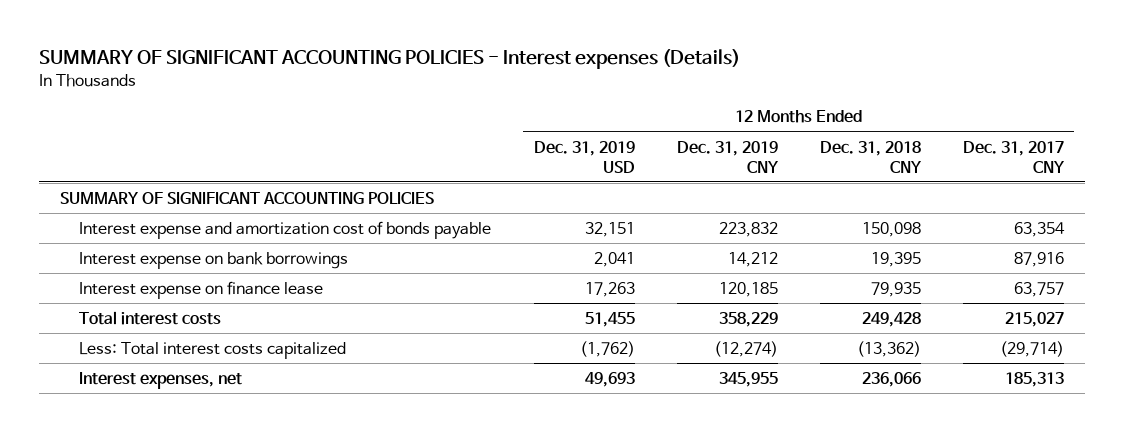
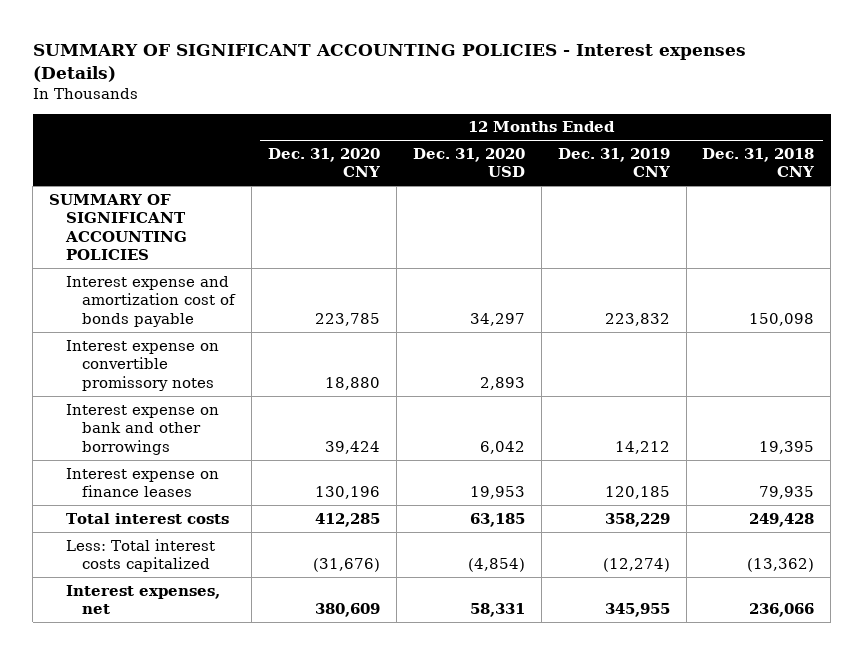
- | 12 Months Ended Dec. 31, 2019 USD | 12 Months Ended Dec. 31, 2019 CNY | 12 Months Ended Dec. 31, 2018 CNY | 12 Months Ended Dec. 31, 2017 CNY
+ | 12 Months Ended Dec. 31, 2020 CNY | 12 Months Ended Dec. 31, 2020 USD | 12 Months Ended Dec. 31, 2019 CNY | 12 Months Ended Dec. 31, 2018 CNY
- Interest expense on bank borrowings | 2,041 | 14,212 | 19,395 | 87,916
- Interest expense on finance lease | 17,263 | 120,185 | 79,935 | 63,757
+ Interest expense on convertible promissory notes | 18,880 | 2,893 | |
+ Interest expense on bank and other borrowings | 39,424 | 6,042 | 14,212 | 19,395
+ Interest expense on finance leases | 130,196 | 19,953 | 120,185 | 79,935

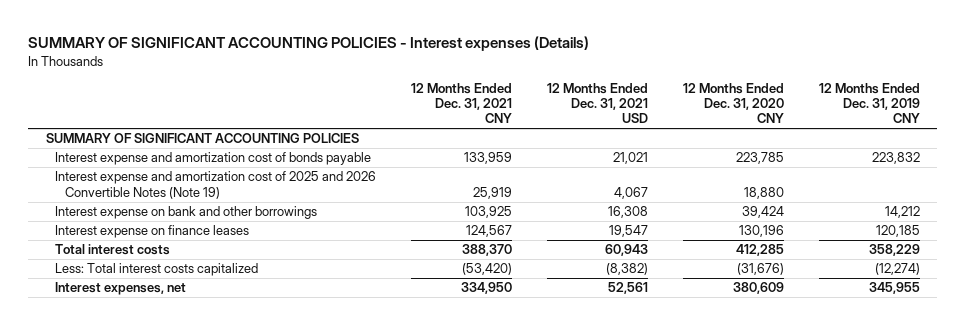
- | 12 Months Ended Dec. 31, 2020 CNY | 12 Months Ended Dec. 31, 2020 USD | 12 Months Ended Dec. 31, 2019 CNY | 12 Months Ended Dec. 31, 2018 CNY
+ | 12 Months Ended Dec. 31, 2021 CNY | 12 Months Ended Dec. 31, 2021 USD | 12 Months Ended Dec. 31, 2020 CNY | 12 Months Ended Dec. 31, 2019 CNY
- Interest expense on convertible promissory notes | 18,880 | 2,893 | |
+ Interest expense and amortization cost of 2025 and 2026 Convertible Notes (Note 19) | 25,919 | 4,067 | 18,880 |

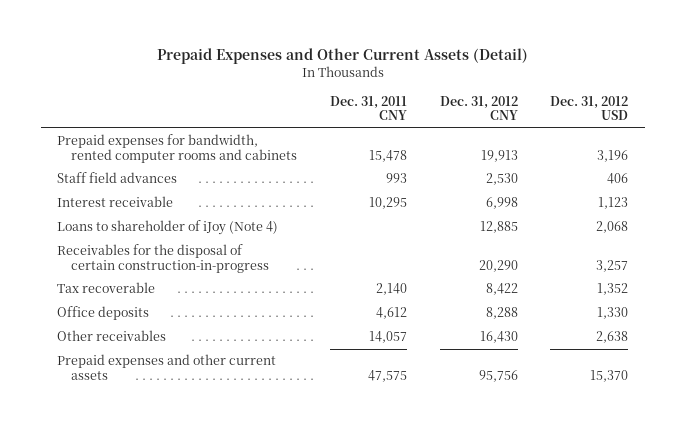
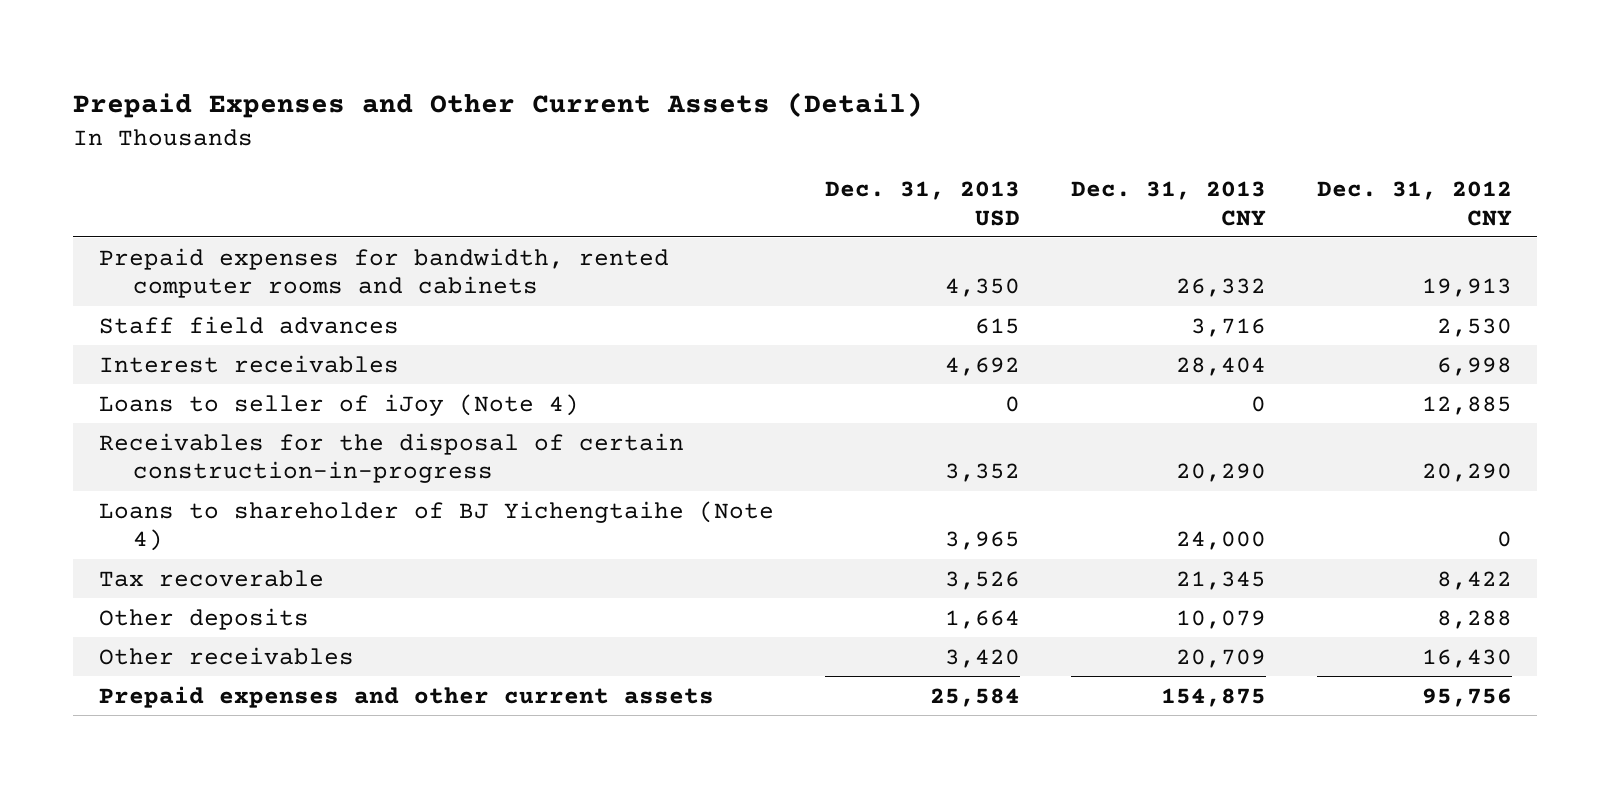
- | Dec. 31, 2011 CNY | Dec. 31, 2012 CNY | Dec. 31, 2012 USD
+ | Dec. 31, 2013 USD | Dec. 31, 2013 CNY | Dec. 31, 2012 CNY
- Interest receivable | 10,295 | 6,998 | 1,123
- Loans to shareholder of iJoy (Note 4) | | 12,885 | 2,068
+ Interest receivables | 4,692 | 28,404 | 6,998
+ Loans to seller of iJoy (Note 4) | 0 | 0 | 12,885
+ Loans to shareholder of BJ Yichengtaihe (Note 4) | 3,965 | 24,000 | 0
- Office deposits | 4,612 | 8,288 | 1,330
+ Other deposits | 1,664 | 10,079 | 8,288

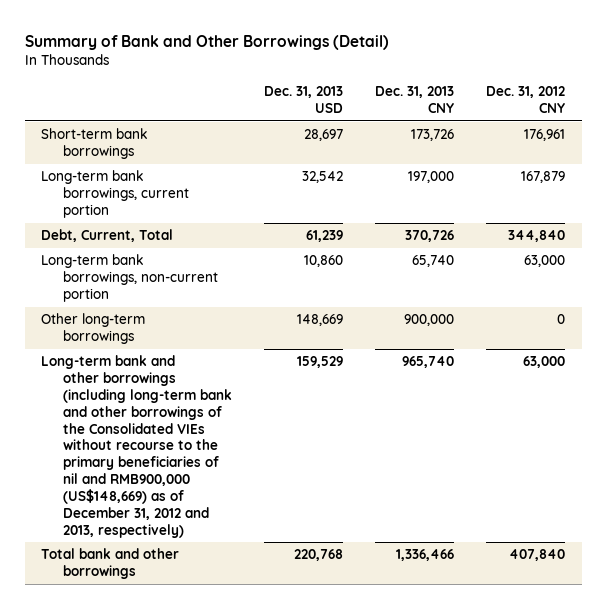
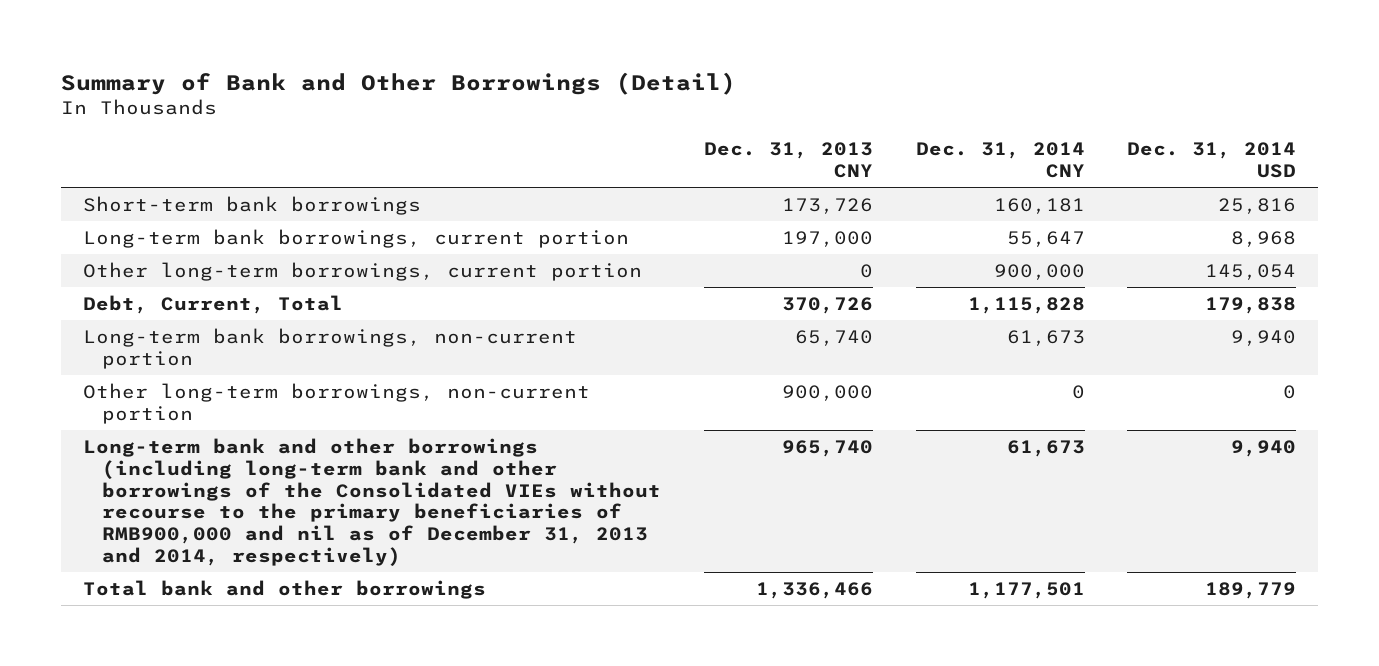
- | Dec. 31, 2013 USD | Dec. 31, 2013 CNY | Dec. 31, 2012 CNY
+ | Dec. 31, 2013 CNY | Dec. 31, 2014 CNY | Dec. 31, 2014 USD
+ Other long-term borrowings, current portion | 0 | 900,000 | 145,054
- Other long-term borrowings | 148,669 | 900,000 | 0
- Long-term bank and other borrowings (including long-term bank and other borrowings of the Consolidated VIEs without recourse to the primary beneficiaries of nil and RMB900,000 (US$148,669) as of December 31, 2012 and 2013, respectively) | 159,529 | 965,740 | 63,000
+ Other long-term borrowings, non-current portion | 900,000 | 0 | 0
+ Long-term bank and other borrowings (including long-term bank and other borrowings of the Consolidated VIEs without recourse to the primary beneficiaries of RMB900,000 and nil as of December 31, 2013 and 2014, respectively) | 965,740 | 61,673 | 9,940

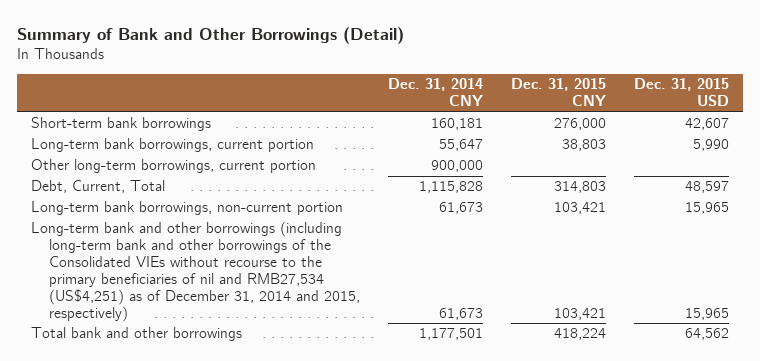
- | Dec. 31, 2013 CNY | Dec. 31, 2014 CNY | Dec. 31, 2014 USD
+ | Dec. 31, 2014 CNY | Dec. 31, 2015 CNY | Dec. 31, 2015 USD
- Other long-term borrowings, non-current portion | 900,000 | 0 | 0
- Long-term bank and other borrowings (including long-term bank and other borrowings of the Consolidated VIEs without recourse to the primary beneficiaries of RMB900,000 and nil as of December 31, 2013 and 2014, respectively) | 965,740 | 61,673 | 9,940
+ Long-term bank and other borrowings (including long-term bank and other borrowings of the Consolidated VIEs without recourse to the primary beneficiaries of nil and RMB27,534 (US$4,251) as of December 31, 2014 and 2015, respectively) | 61,673 | 103,421 | 15,965

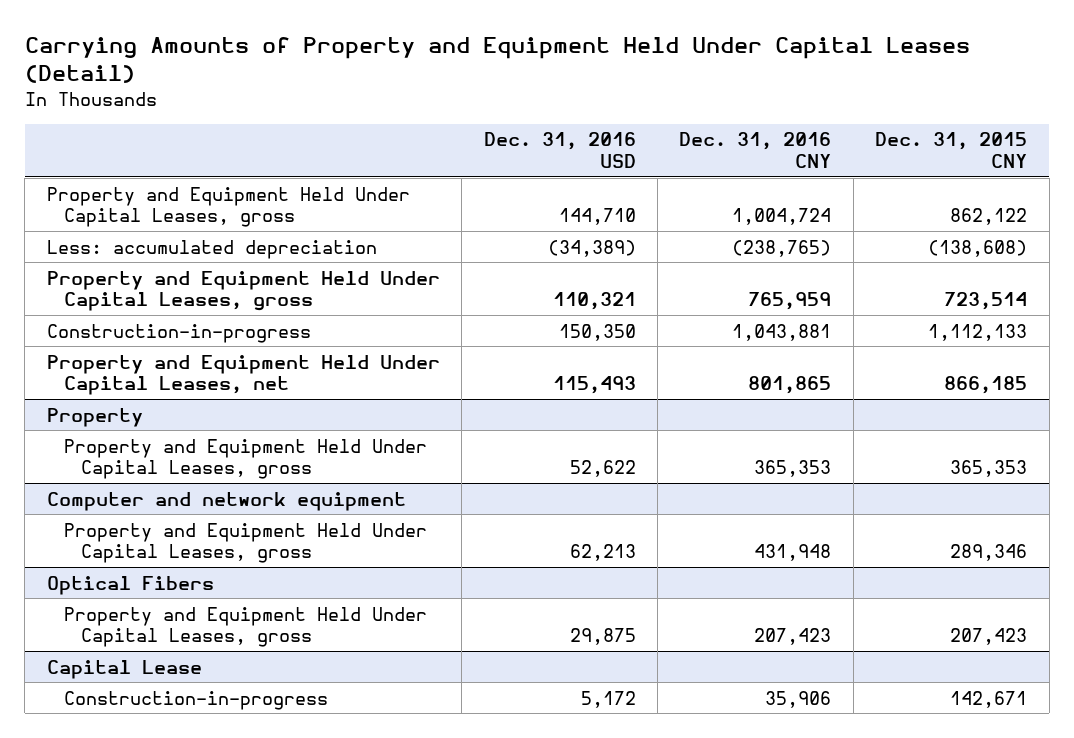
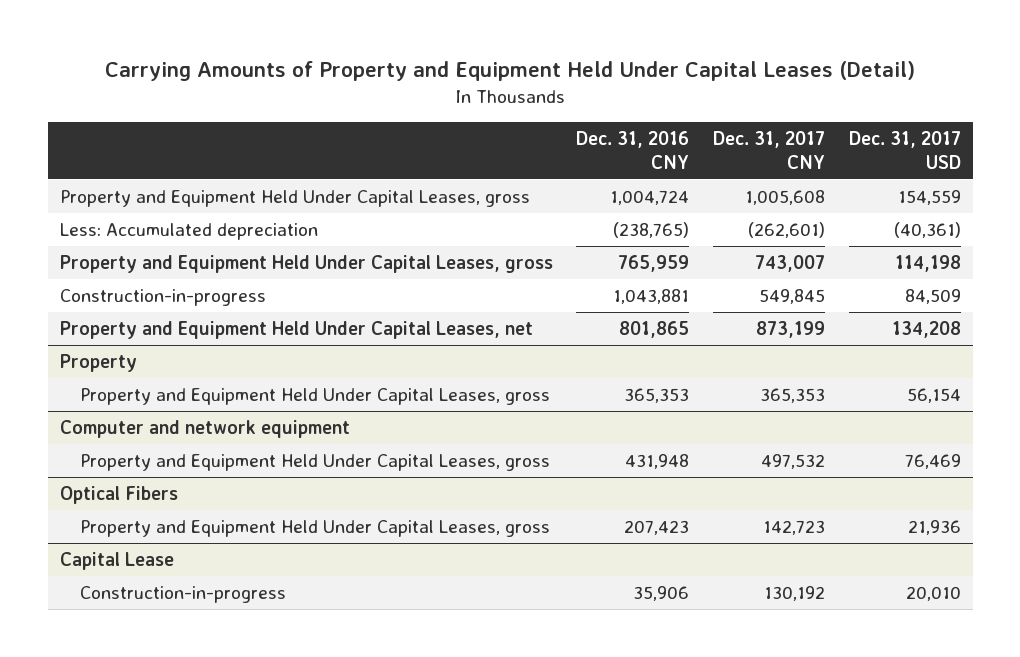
- | Dec. 31, 2016 USD | Dec. 31, 2016 CNY | Dec. 31, 2015 CNY
+ | Dec. 31, 2016 CNY | Dec. 31, 2017 CNY | Dec. 31, 2017 USD
- Less: accumulated depreciation | (34,389) | (238,765) | (138,608)
+ Less: Accumulated depreciation | (238,765) | (262,601) | (40,361)

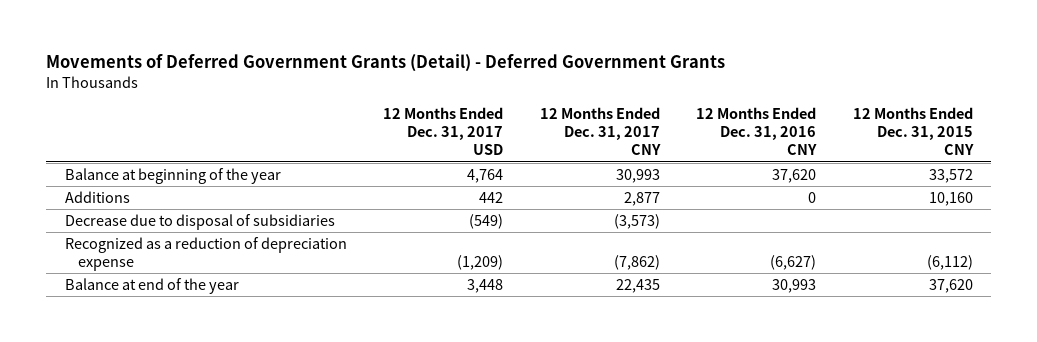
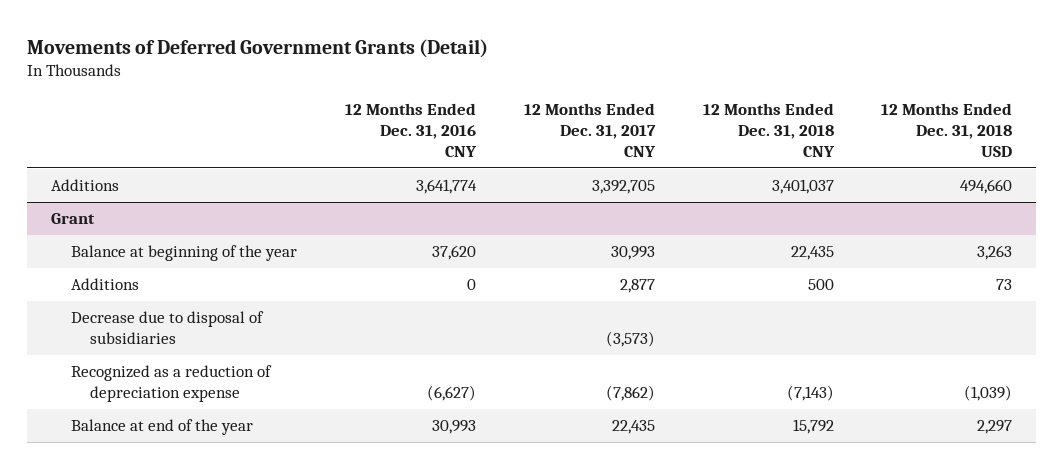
- Movements of Deferred Government Grants (Detail) - Deferred Government Grants
+ Movements of Deferred Government Grants (Detail)
- | 12 Months Ended Dec. 31, 2017 USD | 12 Months Ended Dec. 31, 2017 CNY | 12 Months Ended Dec. 31, 2016 CNY | 12 Months Ended Dec. 31, 2015 CNY
+ | 12 Months Ended Dec. 31, 2016 CNY | 12 Months Ended Dec. 31, 2017 CNY | 12 Months Ended Dec. 31, 2018 CNY | 12 Months Ended Dec. 31, 2018 USD
+ Additions | 3,641,774 | 3,392,705 | 3,401,037 | 494,660
+ Grant

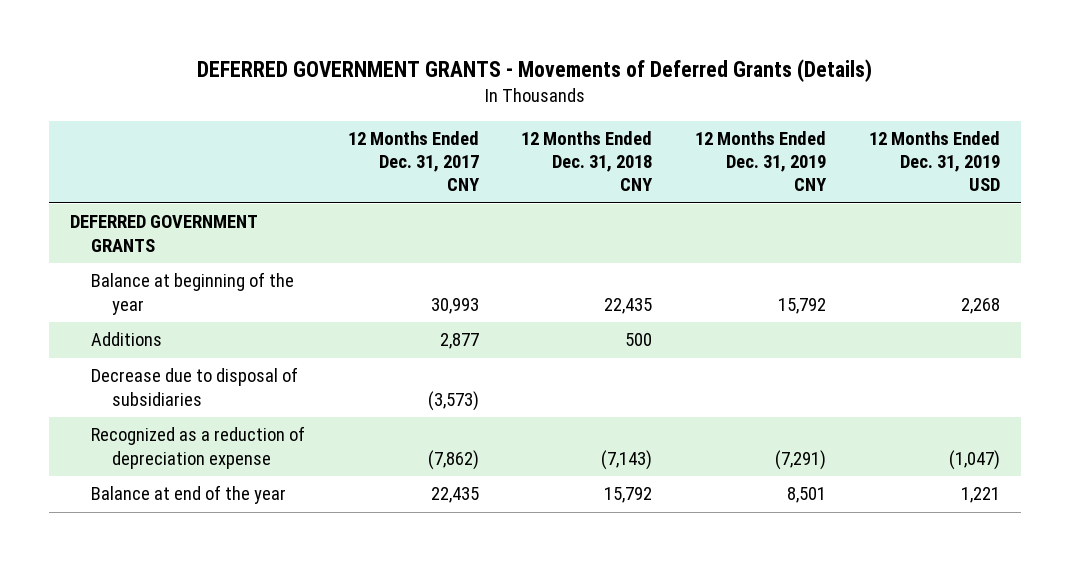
- Movements of Deferred Government Grants (Detail)
+ DEFERRED GOVERNMENT GRANTS - Movements of Deferred Grants (Details)
- | 12 Months Ended Dec. 31, 2016 CNY | 12 Months Ended Dec. 31, 2017 CNY | 12 Months Ended Dec. 31, 2018 CNY | 12 Months Ended Dec. 31, 2018 USD
+ | 12 Months Ended Dec. 31, 2017 CNY | 12 Months Ended Dec. 31, 2018 CNY | 12 Months Ended Dec. 31, 2019 CNY | 12 Months Ended Dec. 31, 2019 USD
- Additions | 3,641,774 | 3,392,705 | 3,401,037 | 494,660
- Grant
+ DEFERRED GOVERNMENT GRANTS

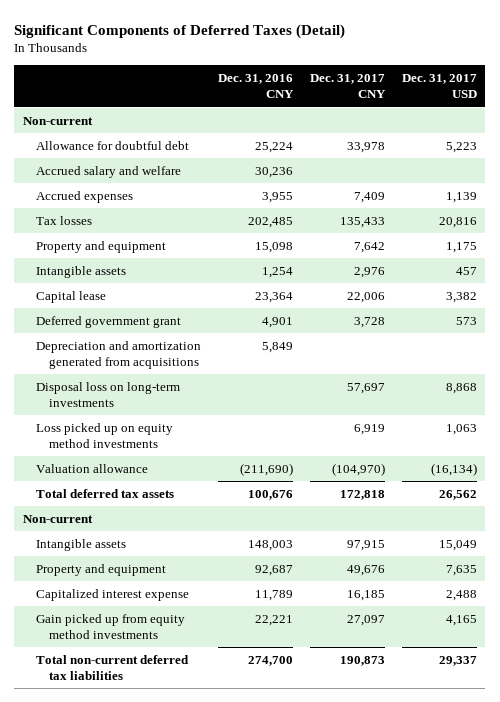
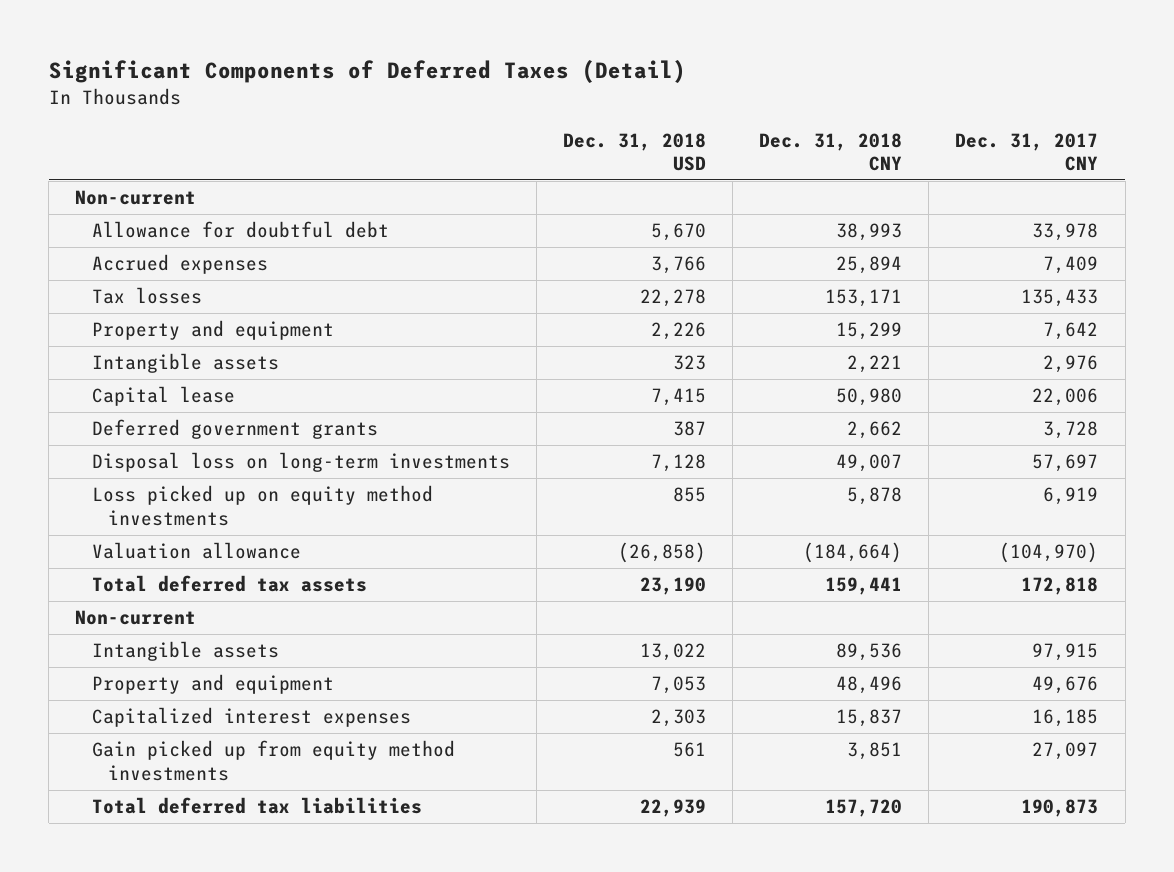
- | Dec. 31, 2016 CNY | Dec. 31, 2017 CNY | Dec. 31, 2017 USD
+ | Dec. 31, 2018 USD | Dec. 31, 2018 CNY | Dec. 31, 2017 CNY
- Accrued salary and welfare | 30,236 | |
- Deferred government grant | 4,901 | 3,728 | 573
- Depreciation and amortization generated from acquisitions | 5,849 | |
+ Deferred government grants | 387 | 2,662 | 3,728
- Capitalized interest expense | 11,789 | 16,185 | 2,488
+ Capitalized interest expenses | 2,303 | 15,837 | 16,185
- Total non-current deferred tax liabilities | 274,700 | 190,873 | 29,337
+ Total deferred tax liabilities | 22,939 | 157,720 | 190,873

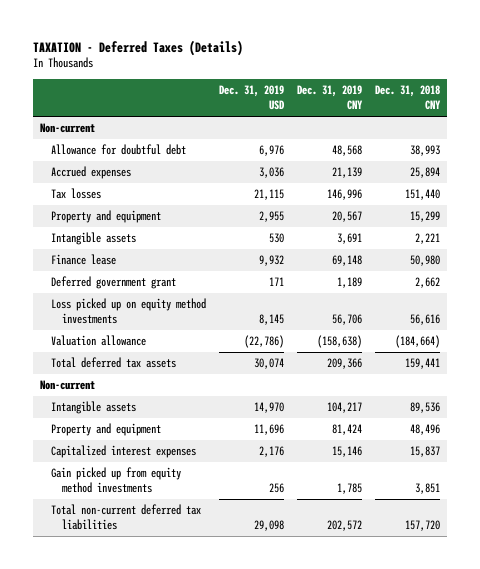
- Significant Components of Deferred Taxes (Detail)
+ TAXATION - Deferred Taxes (Details)
- | Dec. 31, 2018 USD | Dec. 31, 2018 CNY | Dec. 31, 2017 CNY
+ | Dec. 31, 2019 USD | Dec. 31, 2019 CNY | Dec. 31, 2018 CNY
- Tax losses | 22,278 | 153,171 | 135,433
+ Tax losses | 21,115 | 146,996 | 151,440
- Capital lease | 7,415 | 50,980 | 22,006
- Deferred government grants | 387 | 2,662 | 3,728
- Disposal loss on long-term investments | 7,128 | 49,007 | 57,697
- Loss picked up on equity method investments | 855 | 5,878 | 6,919
+ Finance lease | 9,932 | 69,148 | 50,980
+ Deferred government grant | 171 | 1,189 | 2,662
+ Loss picked up on equity method investments | 8,145 | 56,706 | 56,616
- Total deferred tax liabilities | 22,939 | 157,720 | 190,873
+ Total non-current deferred tax liabilities | 29,098 | 202,572 | 157,720

